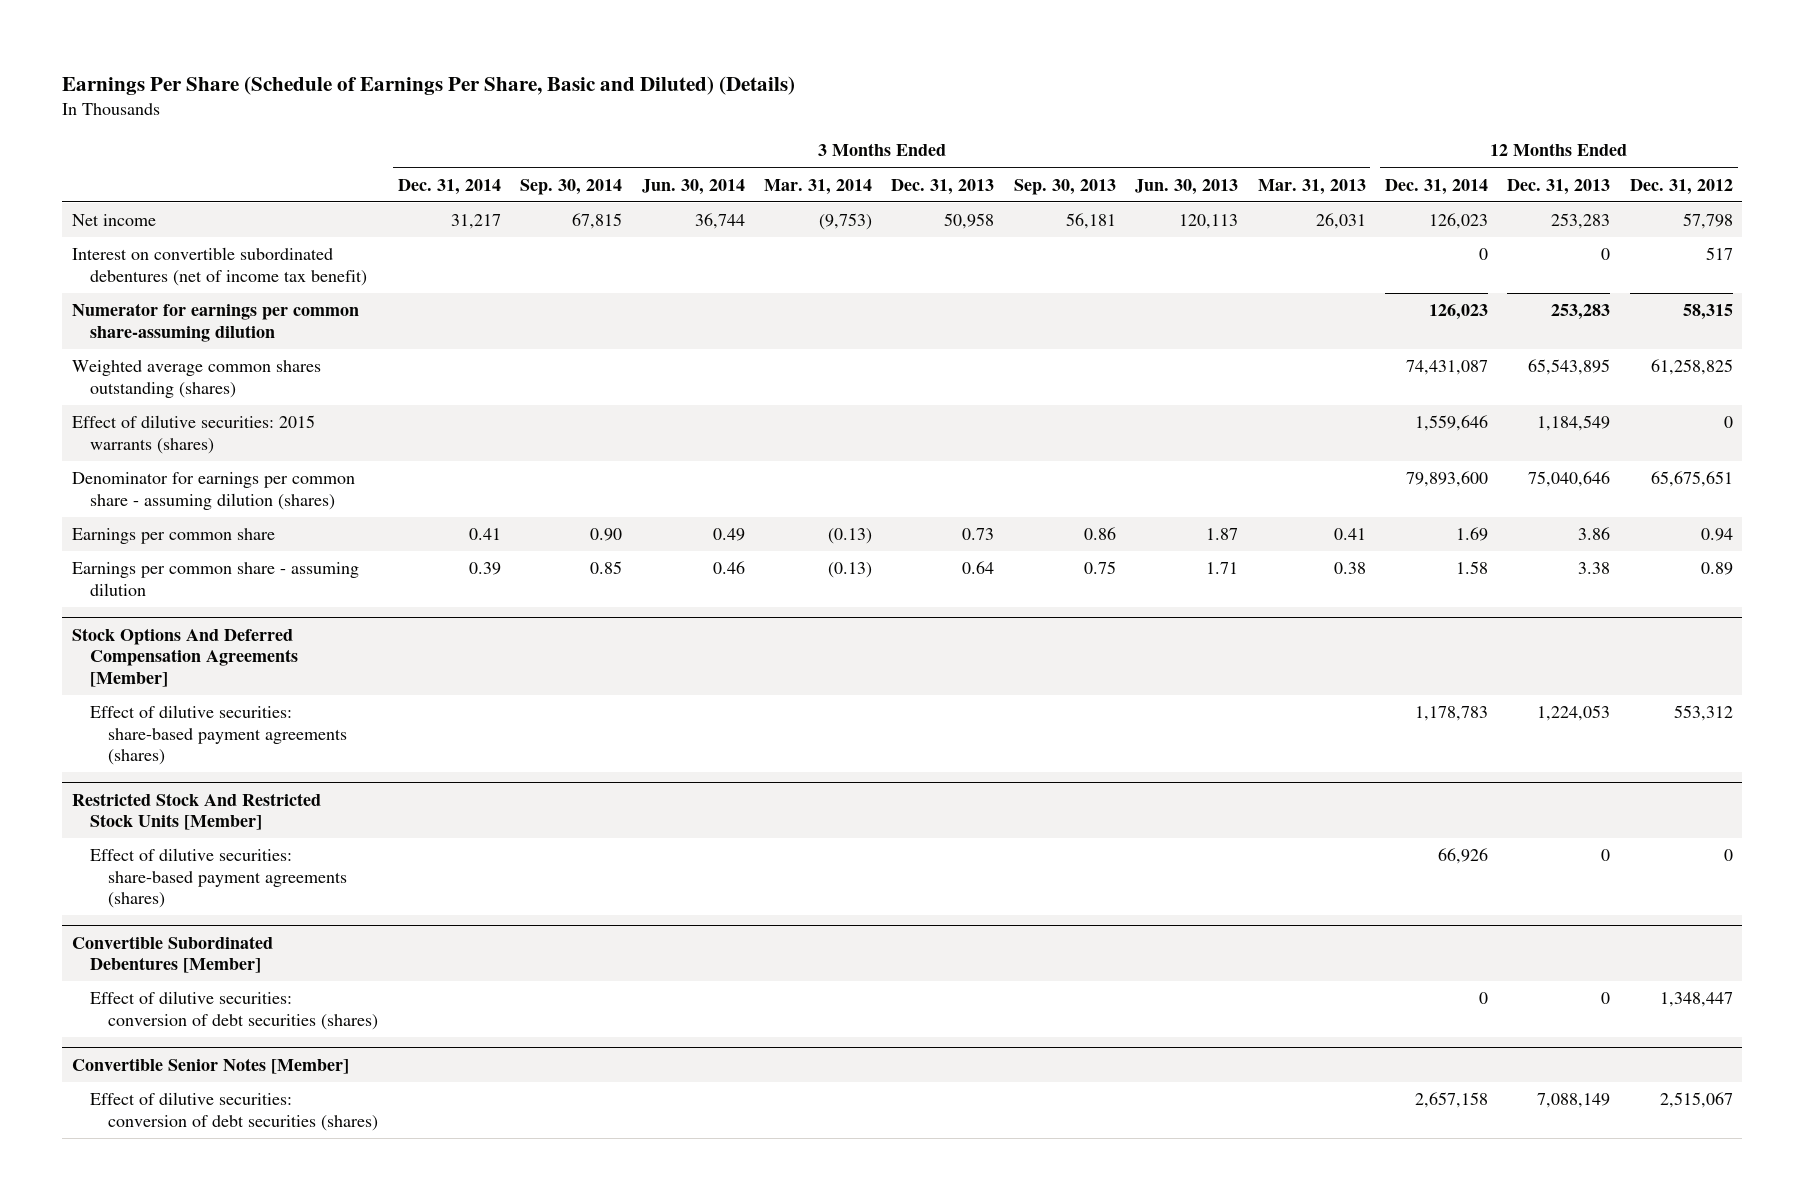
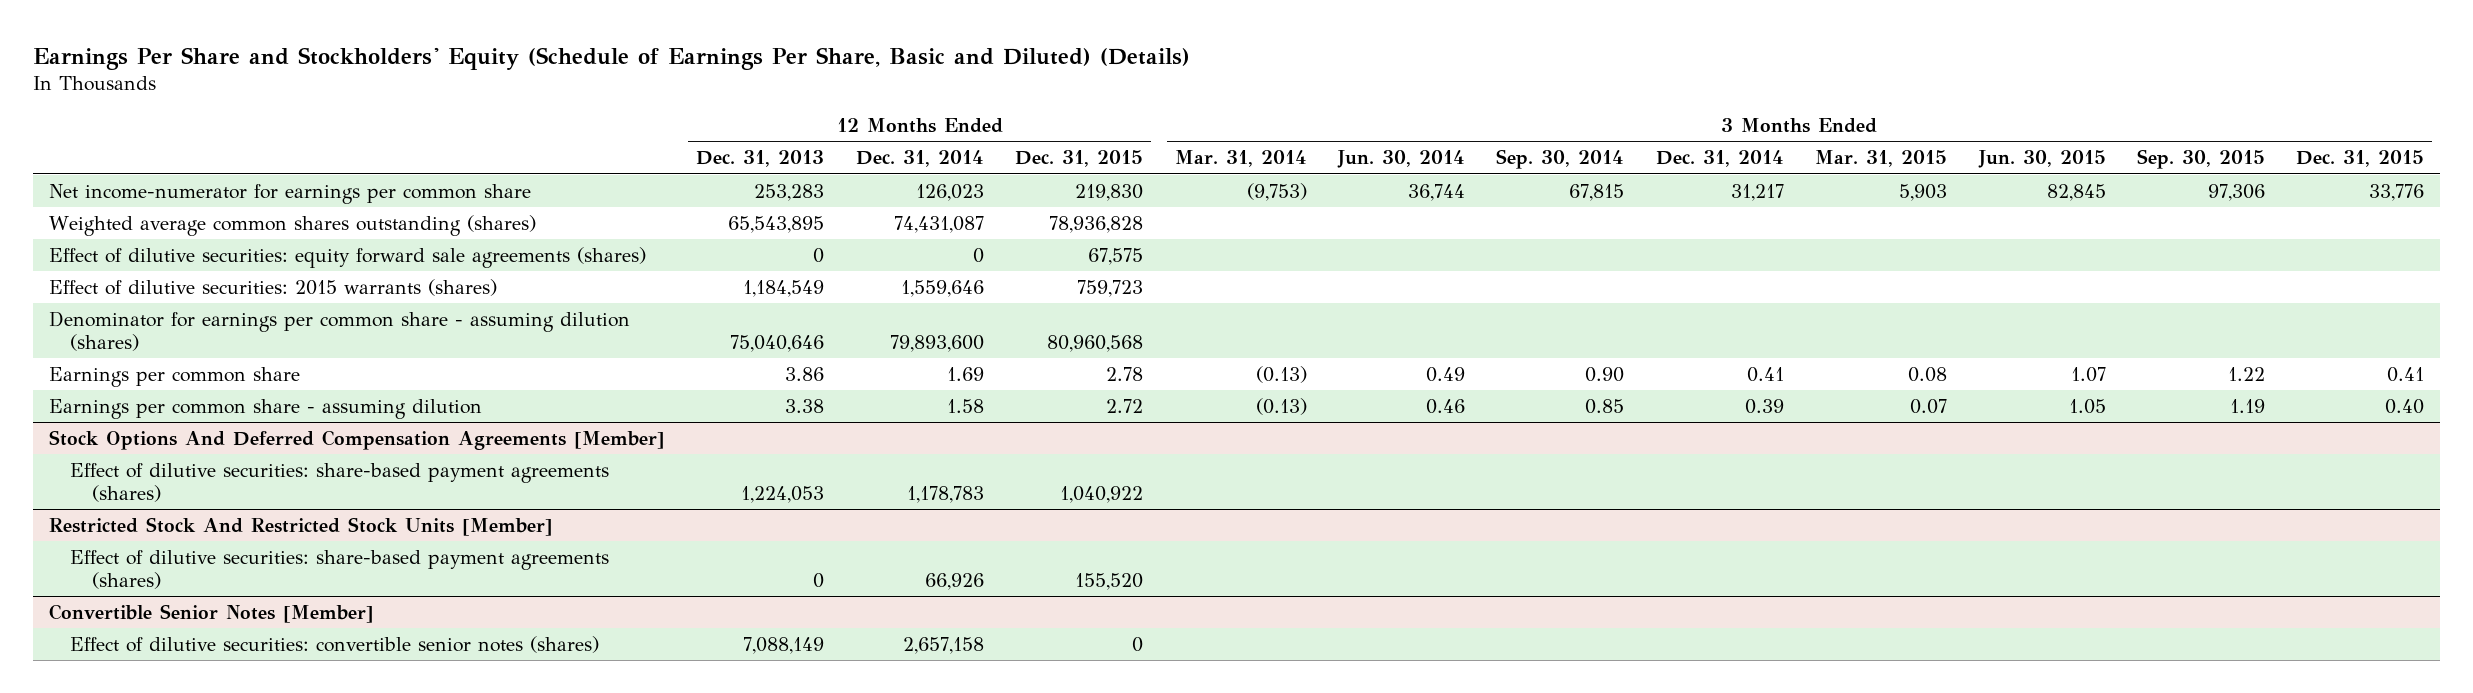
- Earnings Per Share (Schedule of Earnings Per Share, Basic and Diluted) (Details)
+ Earnings Per Share and Stockholders' Equity (Schedule of Earnings Per Share, Basic and Diluted) (Details)
- | 3 Months Ended Dec. 31, 2014 | 3 Months Ended Sep. 30, 2014 | 3 Months Ended Jun. 30, 2014 | 3 Months Ended Mar. 31, 2014 | 3 Months Ended Dec. 31, 2013 | 3 Months Ended Sep. 30, 2013 | 3 Months Ended Jun. 30, 2013 | 3 Months Ended Mar. 31, 2013 | 12 Months Ended Dec. 31, 2014 | 12 Months Ended Dec. 31, 2013 | 12 Months Ended Dec. 31, 2012
+ | 12 Months Ended Dec. 31, 2013 | 12 Months Ended Dec. 31, 2014 | 12 Months Ended Dec. 31, 2015 | 3 Months Ended Mar. 31, 2014 | 3 Months Ended Jun. 30, 2014 | 3 Months Ended Sep. 30, 2014 | 3 Months Ended Dec. 31, 2014 | 3 Months Ended Mar. 31, 2015 | 3 Months Ended Jun. 30, 2015 | 3 Months Ended Sep. 30, 2015 | 3 Months Ended Dec. 31, 2015
- Net income | 31,217 | 67,815 | 36,744 | (9,753) | 50,958 | 56,181 | 120,113 | 26,031 | 126,023 | 253,283 | 57,798
- Interest on convertible subordinated debentures (net of income tax benefit) | | | | | | | | | 0 | 0 | 517
- Numerator for earnings per common share-assuming dilution | | | | | | | | | 126,023 | 253,283 | 58,315
+ Net income-numerator for earnings per common share | 253,283 | 126,023 | 219,830 | (9,753) | 36,744 | 67,815 | 31,217 | 5,903 | 82,845 | 97,306 | 33,776
+ Effect of dilutive securities: equity forward sale agreements (shares) | 0 | 0 | 67,575 | | | | | | | |
- Convertible Subordinated Debentures [Member]
- Effect of dilutive securities: conversion of debt securities (shares) | | | | | | | | | 0 | 0 | 1,348,447
@ Convertible Senior Notes [Member]
- Effect of dilutive securities: conversion of debt securities (shares) | | | | | | | | | 2,657,158 | 7,088,149 | 2,515,067
+ Effect of dilutive securities: convertible senior notes (shares) | 7,088,149 | 2,657,158 | 0 | | | | | | | |

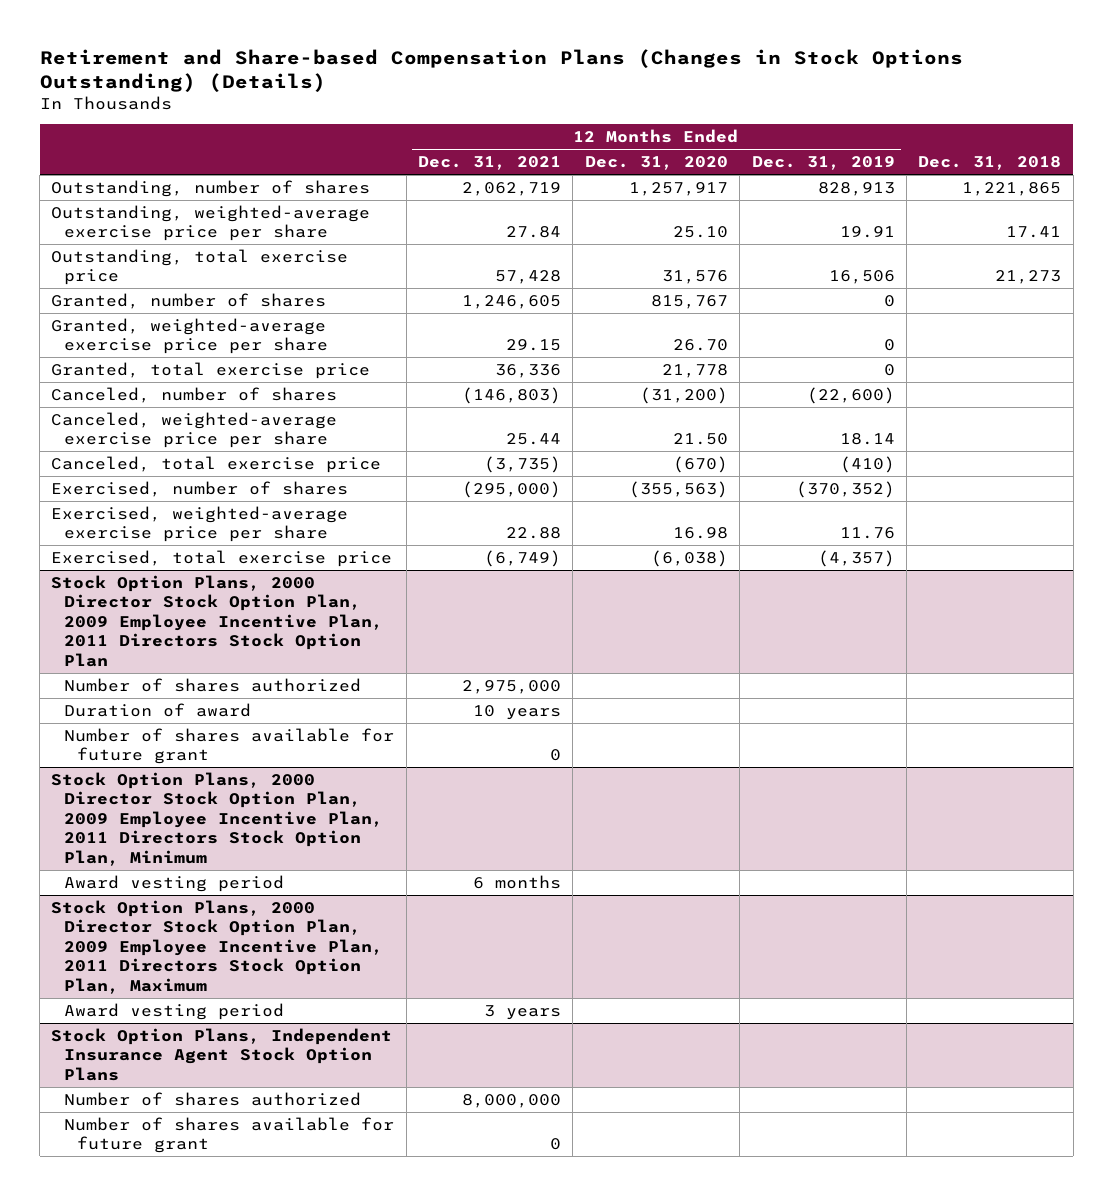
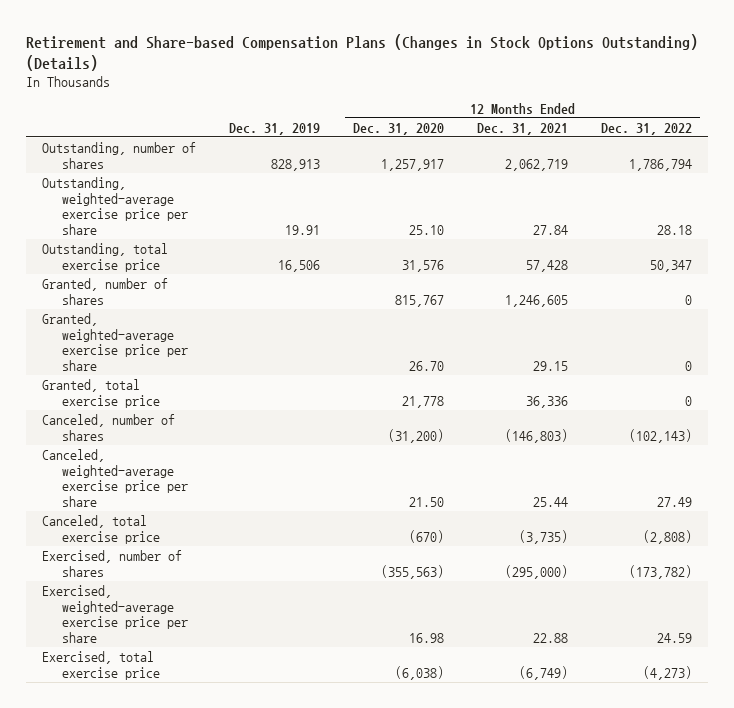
- | 12 Months Ended Dec. 31, 2021 | 12 Months Ended Dec. 31, 2020 | 12 Months Ended Dec. 31, 2019 | Dec. 31, 2018
+ | Dec. 31, 2019 | 12 Months Ended Dec. 31, 2020 | 12 Months Ended Dec. 31, 2021 | 12 Months Ended Dec. 31, 2022
- Stock Option Plans, 2000 Director Stock Option Plan, 2009 Employee Incentive Plan, 2011 Directors Stock Option Plan
- Number of shares authorized | 2,975,000 | | |
- Duration of award | 10 years | | |
- Number of shares available for future grant | 0 | | |
- Stock Option Plans, 2000 Director Stock Option Plan, 2009 Employee Incentive Plan, 2011 Directors Stock Option Plan, Minimum
- Award vesting period | 6 months | | |
- Stock Option Plans, 2000 Director Stock Option Plan, 2009 Employee Incentive Plan, 2011 Directors Stock Option Plan, Maximum
- Award vesting period | 3 years | | |
- Stock Option Plans, Independent Insurance Agent Stock Option Plans
- Number of shares authorized | 8,000,000 | | |
- Number of shares available for future grant | 0 | | |

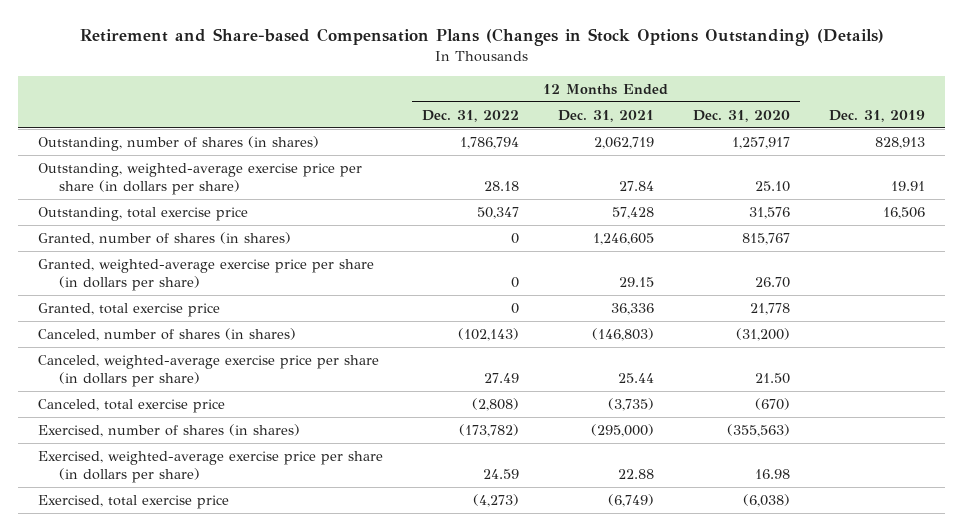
- | Dec. 31, 2019 | 12 Months Ended Dec. 31, 2020 | 12 Months Ended Dec. 31, 2021 | 12 Months Ended Dec. 31, 2022
+ | 12 Months Ended Dec. 31, 2022 | 12 Months Ended Dec. 31, 2021 | 12 Months Ended Dec. 31, 2020 | Dec. 31, 2019
- Outstanding, number of shares | 828,913 | 1,257,917 | 2,062,719 | 1,786,794
- Outstanding, weighted-average exercise price per share | 19.91 | 25.10 | 27.84 | 28.18
+ Outstanding, number of shares (in shares) | 1,786,794 | 2,062,719 | 1,257,917 | 828,913
+ Outstanding, weighted-average exercise price per share (in dollars per share) | 28.18 | 27.84 | 25.10 | 19.91
- Granted, number of shares | | 815,767 | 1,246,605 | 0
- Granted, weighted-average exercise price per share | | 26.70 | 29.15 | 0
+ Granted, number of shares (in shares) | 0 | 1,246,605 | 815,767 |
+ Granted, weighted-average exercise price per share (in dollars per share) | 0 | 29.15 | 26.70 |
- Canceled, number of shares | | (31,200) | (146,803) | (102,143)
- Canceled, weighted-average exercise price per share | | 21.50 | 25.44 | 27.49
+ Canceled, number of shares (in shares) | (102,143) | (146,803) | (31,200) |
+ Canceled, weighted-average exercise price per share (in dollars per share) | 27.49 | 25.44 | 21.50 |
- Exercised, number of shares | | (355,563) | (295,000) | (173,782)
- Exercised, weighted-average exercise price per share | | 16.98 | 22.88 | 24.59
+ Exercised, number of shares (in shares) | (173,782) | (295,000) | (355,563) |
+ Exercised, weighted-average exercise price per share (in dollars per share) | 24.59 | 22.88 | 16.98 |

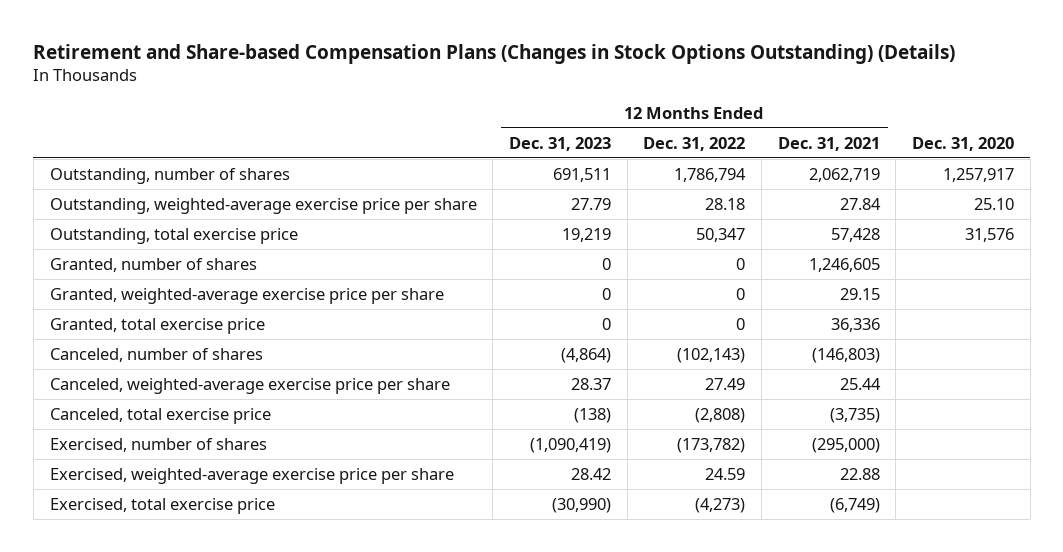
- | 12 Months Ended Dec. 31, 2022 | 12 Months Ended Dec. 31, 2021 | 12 Months Ended Dec. 31, 2020 | Dec. 31, 2019
+ | 12 Months Ended Dec. 31, 2023 | 12 Months Ended Dec. 31, 2022 | 12 Months Ended Dec. 31, 2021 | Dec. 31, 2020
- Outstanding, number of shares (in shares) | 1,786,794 | 2,062,719 | 1,257,917 | 828,913
- Outstanding, weighted-average exercise price per share (in dollars per share) | 28.18 | 27.84 | 25.10 | 19.91
+ Outstanding, number of shares | 691,511 | 1,786,794 | 2,062,719 | 1,257,917
+ Outstanding, weighted-average exercise price per share | 27.79 | 28.18 | 27.84 | 25.10
- Granted, number of shares (in shares) | 0 | 1,246,605 | 815,767 |
- Granted, weighted-average exercise price per share (in dollars per share) | 0 | 29.15 | 26.70 |
+ Granted, number of shares | 0 | 0 | 1,246,605 |
+ Granted, weighted-average exercise price per share | 0 | 0 | 29.15 |
- Canceled, number of shares (in shares) | (102,143) | (146,803) | (31,200) |
- Canceled, weighted-average exercise price per share (in dollars per share) | 27.49 | 25.44 | 21.50 |
+ Canceled, number of shares | (4,864) | (102,143) | (146,803) |
+ Canceled, weighted-average exercise price per share | 28.37 | 27.49 | 25.44 |
- Exercised, number of shares (in shares) | (173,782) | (295,000) | (355,563) |
- Exercised, weighted-average exercise price per share (in dollars per share) | 24.59 | 22.88 | 16.98 |
+ Exercised, number of shares | (1,090,419) | (173,782) | (295,000) |
+ Exercised, weighted-average exercise price per share | 28.42 | 24.59 | 22.88 |

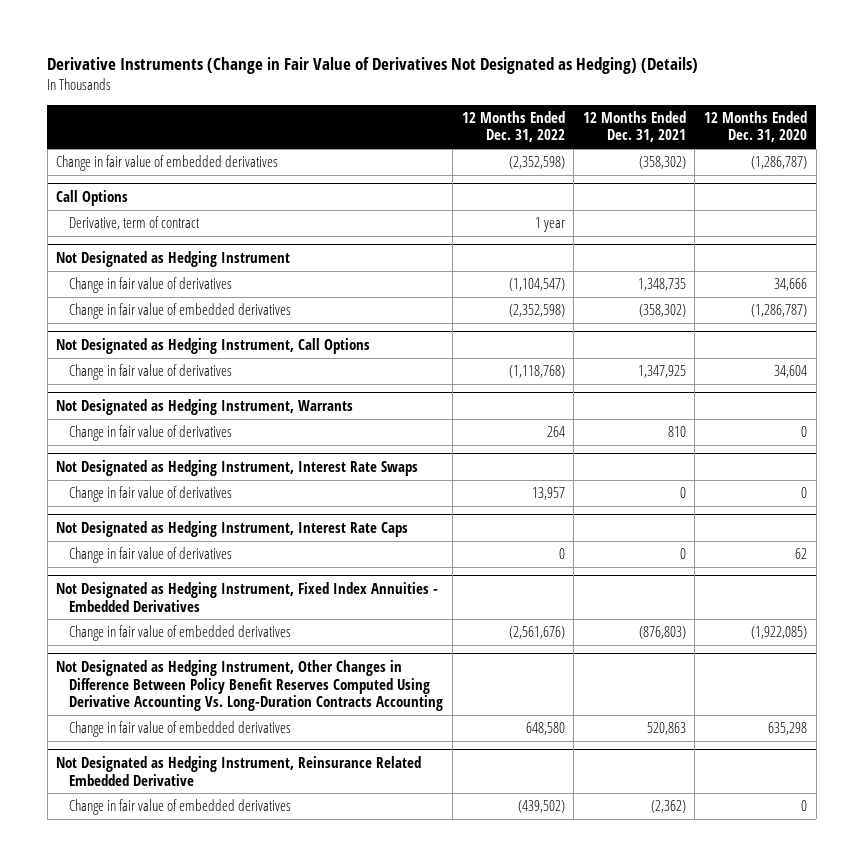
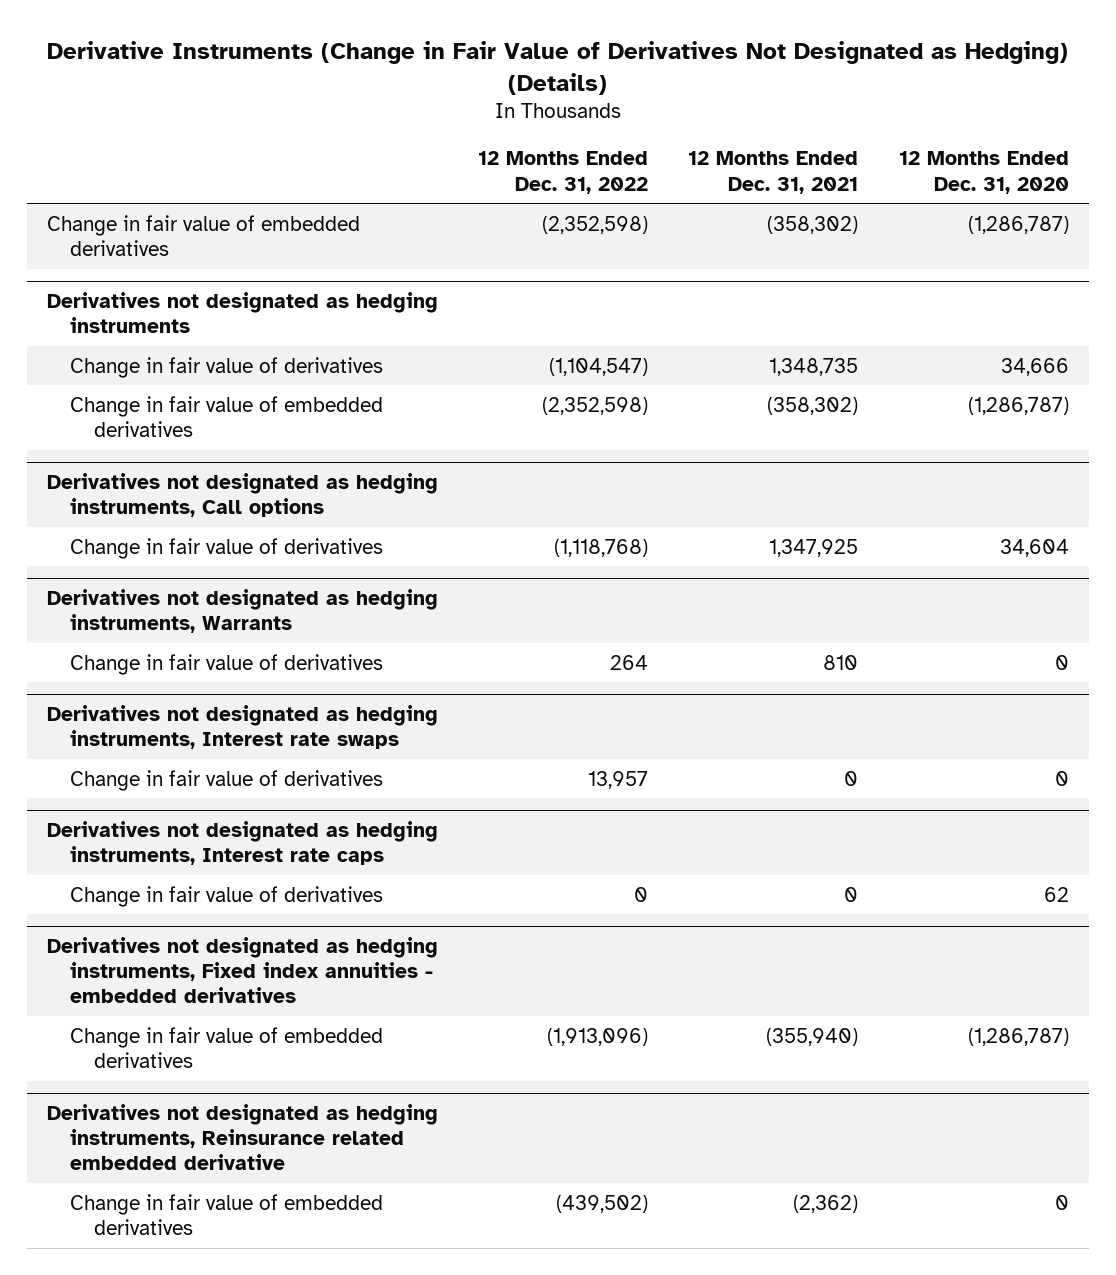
- Call Options
- Derivative, term of contract | 1 year | |
- Not Designated as Hedging Instrument
+ Derivatives not designated as hedging instruments
- Not Designated as Hedging Instrument, Call Options
+ Derivatives not designated as hedging instruments, Call options
- Not Designated as Hedging Instrument, Warrants
+ Derivatives not designated as hedging instruments, Warrants
- Not Designated as Hedging Instrument, Interest Rate Swaps
+ Derivatives not designated as hedging instruments, Interest rate swaps
- Not Designated as Hedging Instrument, Interest Rate Caps
+ Derivatives not designated as hedging instruments, Interest rate caps
- Not Designated as Hedging Instrument, Fixed Index Annuities - Embedded Derivatives
- Change in fair value of embedded derivatives | (2,561,676) | (876,803) | (1,922,085)
- Not Designated as Hedging Instrument, Other Changes in Difference Between Policy Benefit Reserves Computed Using Derivative Accounting Vs. Long-Duration Contracts Accounting
- Change in fair value of embedded derivatives | 648,580 | 520,863 | 635,298
- Not Designated as Hedging Instrument, Reinsurance Related Embedded Derivative
+ Derivatives not designated as hedging instruments, Fixed index annuities - embedded derivatives
+ Change in fair value of embedded derivatives | (1,913,096) | (355,940) | (1,286,787)
+ Derivatives not designated as hedging instruments, Reinsurance related embedded derivative

